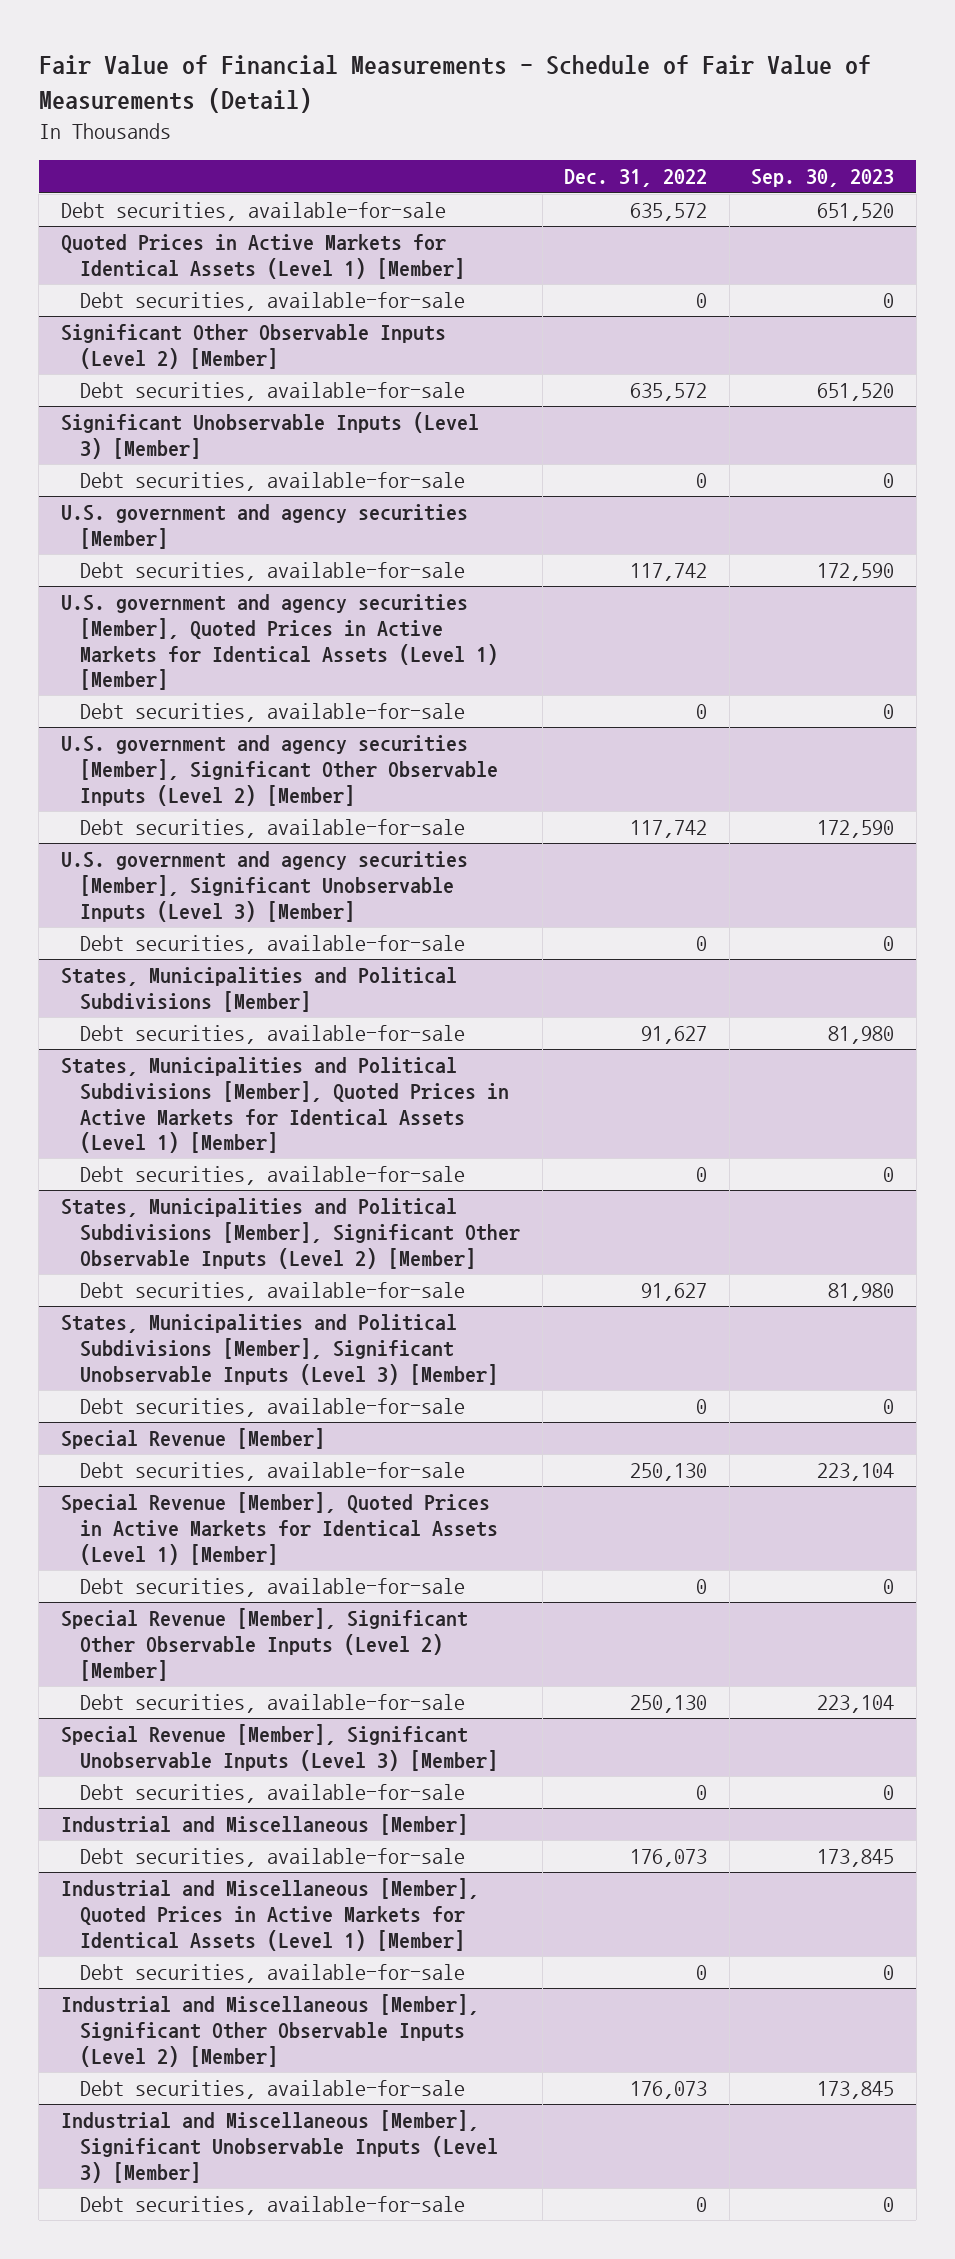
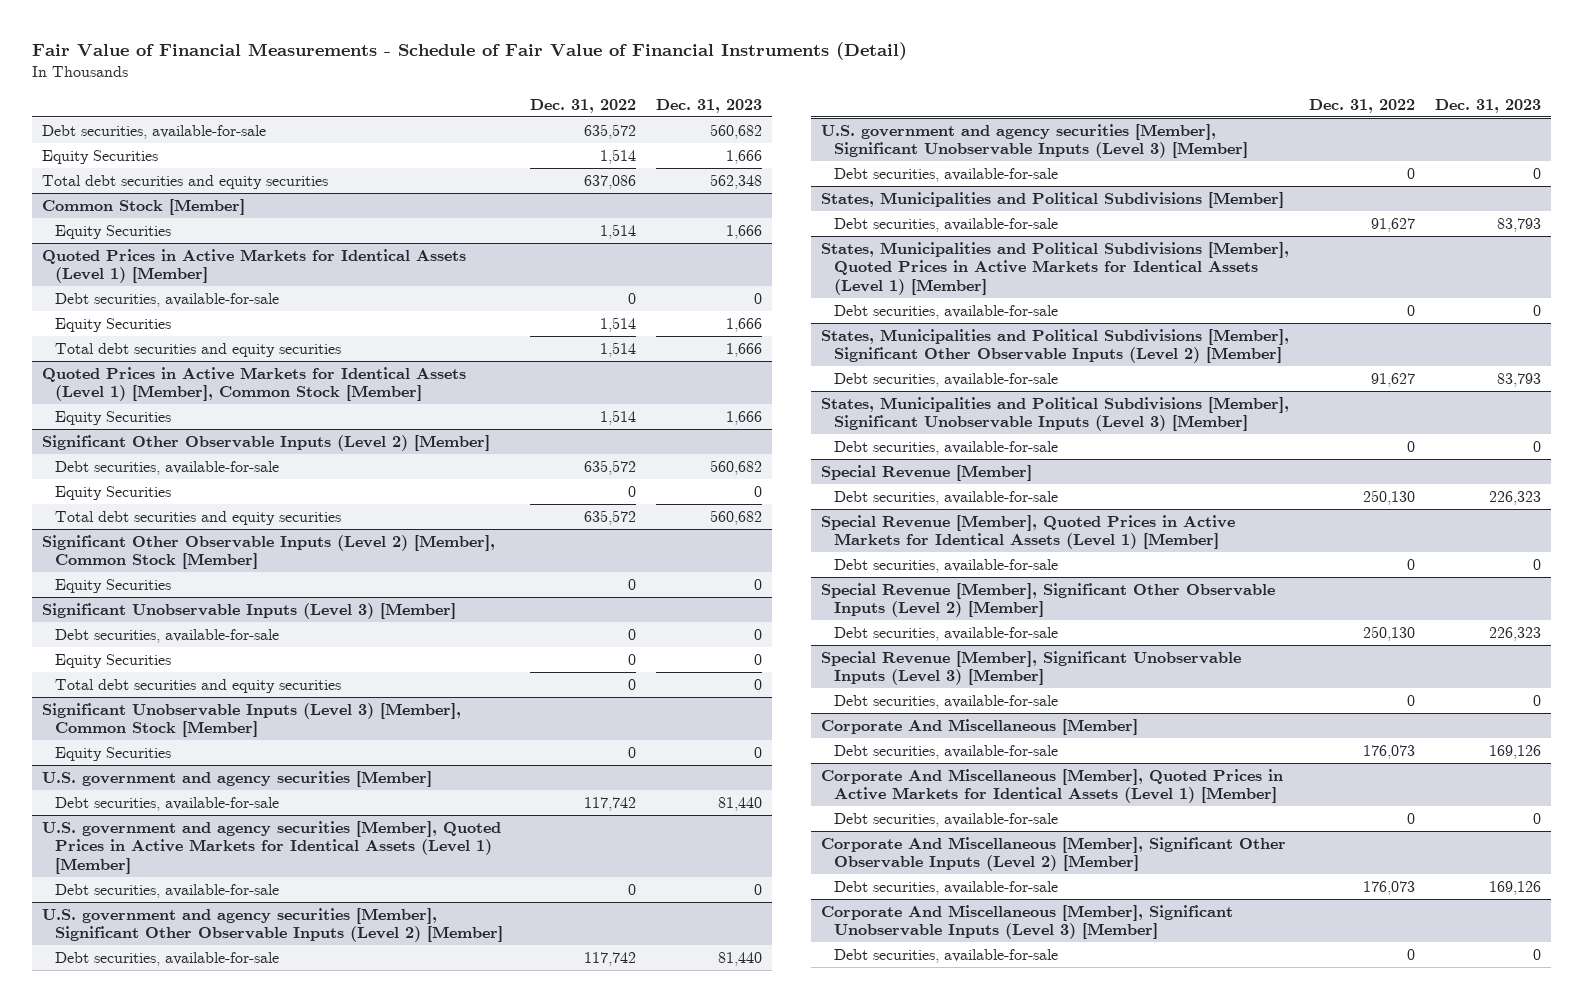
- Fair Value of Financial Measurements - Schedule of Fair Value of Measurements (Detail)
+ Fair Value of Financial Measurements - Schedule of Fair Value of Financial Instruments (Detail)
- | Dec. 31, 2022 | Sep. 30, 2023
+ | Dec. 31, 2022 | Dec. 31, 2023
+ Equity Securities | 1,514 | 1,666
+ Total debt securities and equity securities | 637,086 | 562,348
+ Common Stock [Member]
+ Equity Securities | 1,514 | 1,666
@ Quoted Prices in Active Markets for Identical Assets (Level 1) [Member]
+ Equity Securities | 1,514 | 1,666
+ Total debt securities and equity securities | 1,514 | 1,666
+ Quoted Prices in Active Markets for Identical Assets (Level 1) [Member], Common Stock [Member]
+ Equity Securities | 1,514 | 1,666
@ Significant Other Observable Inputs (Level 2) [Member]
+ Equity Securities | 0 | 0
+ Total debt securities and equity securities | 635,572 | 560,682
+ Significant Other Observable Inputs (Level 2) [Member], Common Stock [Member]
+ Equity Securities | 0 | 0
@ Significant Unobservable Inputs (Level 3) [Member]
+ Equity Securities | 0 | 0
+ Total debt securities and equity securities | 0 | 0
+ Significant Unobservable Inputs (Level 3) [Member], Common Stock [Member]
+ Equity Securities | 0 | 0
- Industrial and Miscellaneous [Member]
+ Corporate And Miscellaneous [Member]
- Industrial and Miscellaneous [Member], Quoted Prices in Active Markets for Identical Assets (Level 1) [Member]
+ Corporate And Miscellaneous [Member], Quoted Prices in Active Markets for Identical Assets (Level 1) [Member]
- Industrial and Miscellaneous [Member], Significant Other Observable Inputs (Level 2) [Member]
+ Corporate And Miscellaneous [Member], Significant Other Observable Inputs (Level 2) [Member]
- Industrial and Miscellaneous [Member], Significant Unobservable Inputs (Level 3) [Member]
+ Corporate And Miscellaneous [Member], Significant Unobservable Inputs (Level 3) [Member]

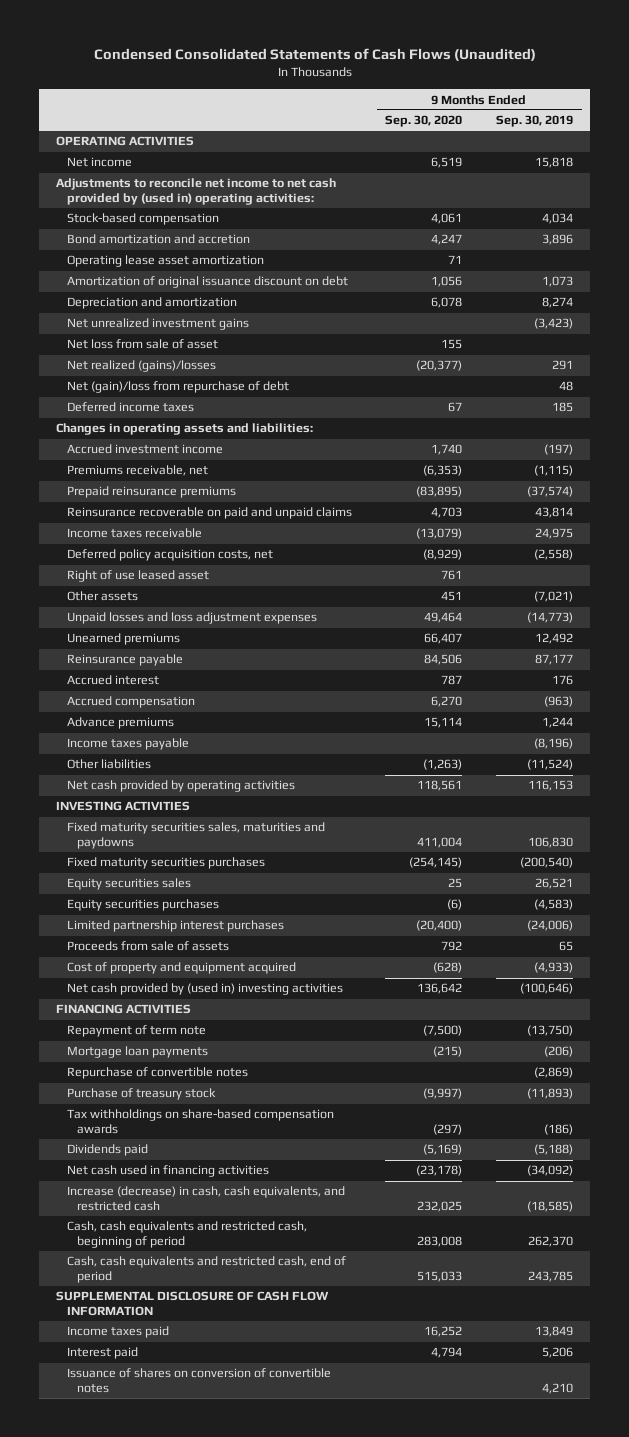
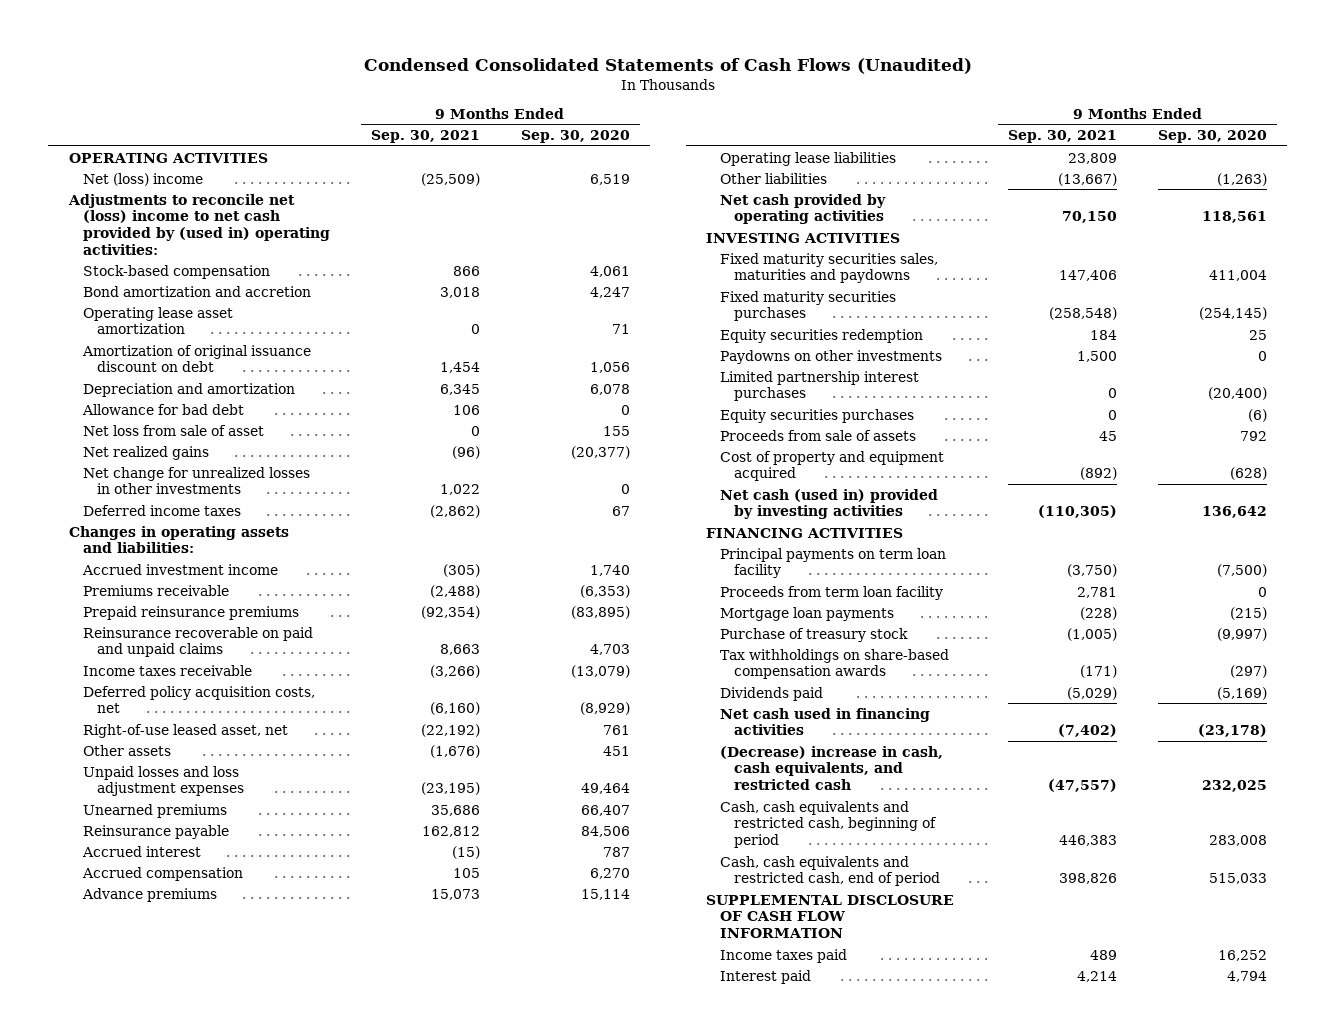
- | 9 Months Ended Sep. 30, 2020 | 9 Months Ended Sep. 30, 2019
+ | 9 Months Ended Sep. 30, 2021 | 9 Months Ended Sep. 30, 2020
- Net income | 6,519 | 15,818
- Adjustments to reconcile net income to net cash provided by (used in) operating activities:
+ Net (loss) income | (25,509) | 6,519
+ Adjustments to reconcile net (loss) income to net cash provided by (used in) operating activities:
- Net unrealized investment gains | | (3,423)
+ Allowance for bad debt | 106 | 0
- Net realized (gains)/losses | (20,377) | 291
- Net (gain)/loss from repurchase of debt | | 48
+ Net realized gains | (96) | (20,377)
+ Net change for unrealized losses in other investments | 1,022 | 0
- Premiums receivable, net | (6,353) | (1,115)
+ Premiums receivable | (2,488) | (6,353)
- Right of use leased asset | 761 |
+ Right-of-use leased asset, net | (22,192) | 761
- Income taxes payable | | (8,196)
+ Operating lease liabilities | 23,809 |
- Equity securities sales | 25 | 26,521
+ Equity securities redemption | 184 | 25
+ Paydowns on other investments | 1,500 | 0
moved down: Equity securities purchases | 0 | (6)
- Net cash provided by (used in) investing activities | 136,642 | (100,646)
+ Net cash (used in) provided by investing activities | (110,305) | 136,642
- Repayment of term note | (7,500) | (13,750)
+ Principal payments on term loan facility | (3,750) | (7,500)
+ Proceeds from term loan facility | 2,781 | 0
- Repurchase of convertible notes | | (2,869)
- Increase (decrease) in cash, cash equivalents, and restricted cash | 232,025 | (18,585)
+ (Decrease) increase in cash, cash equivalents, and restricted cash | (47,557) | 232,025
- Issuance of shares on conversion of convertible notes | | 4,210

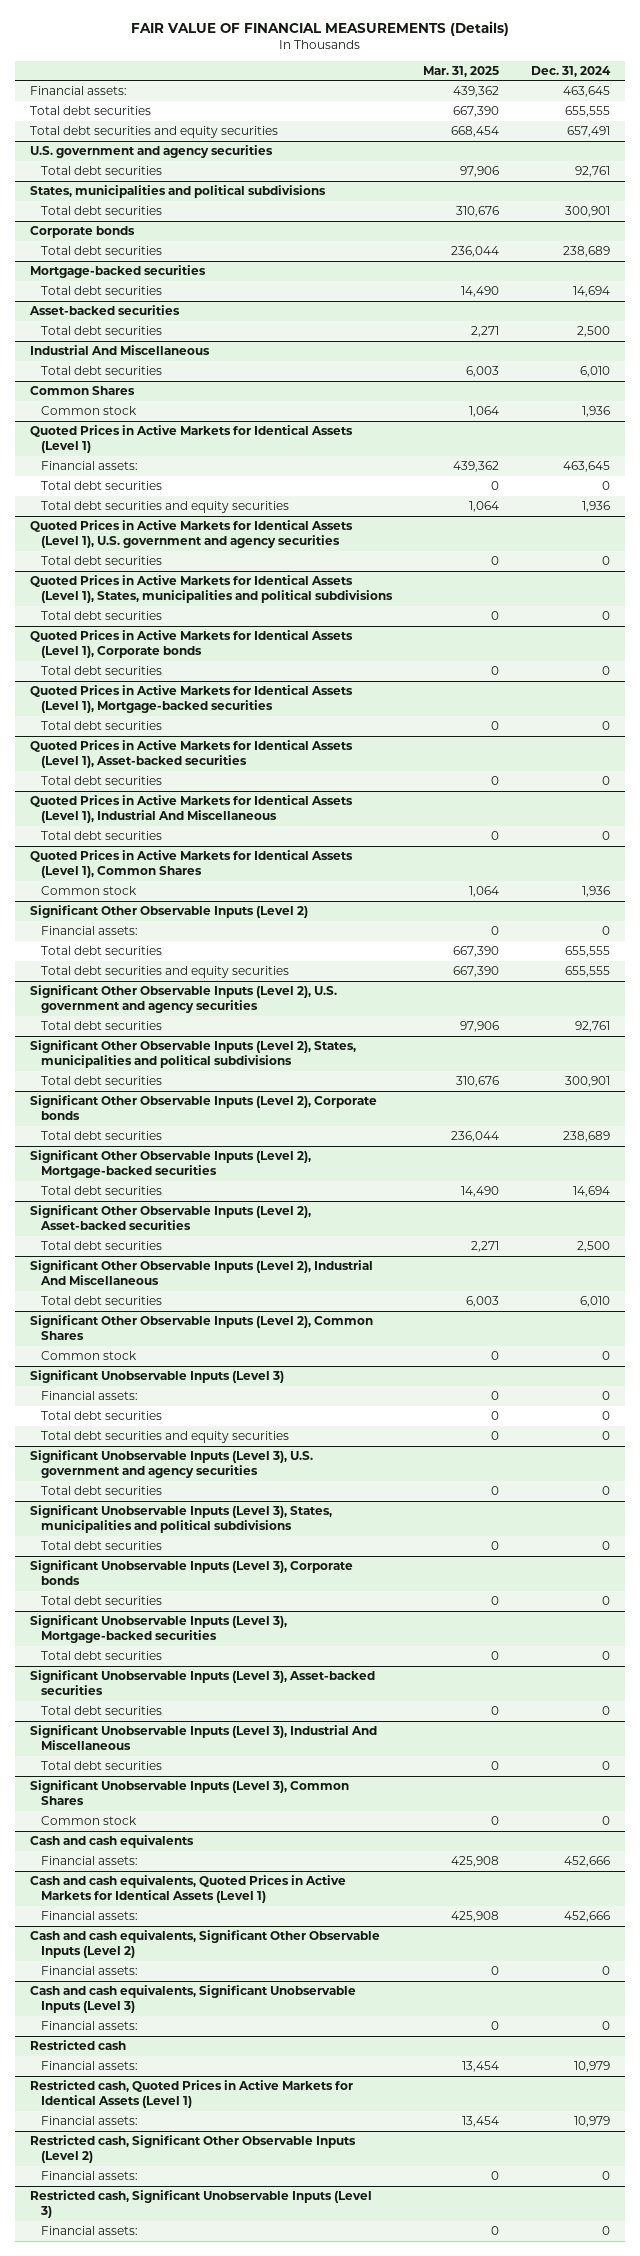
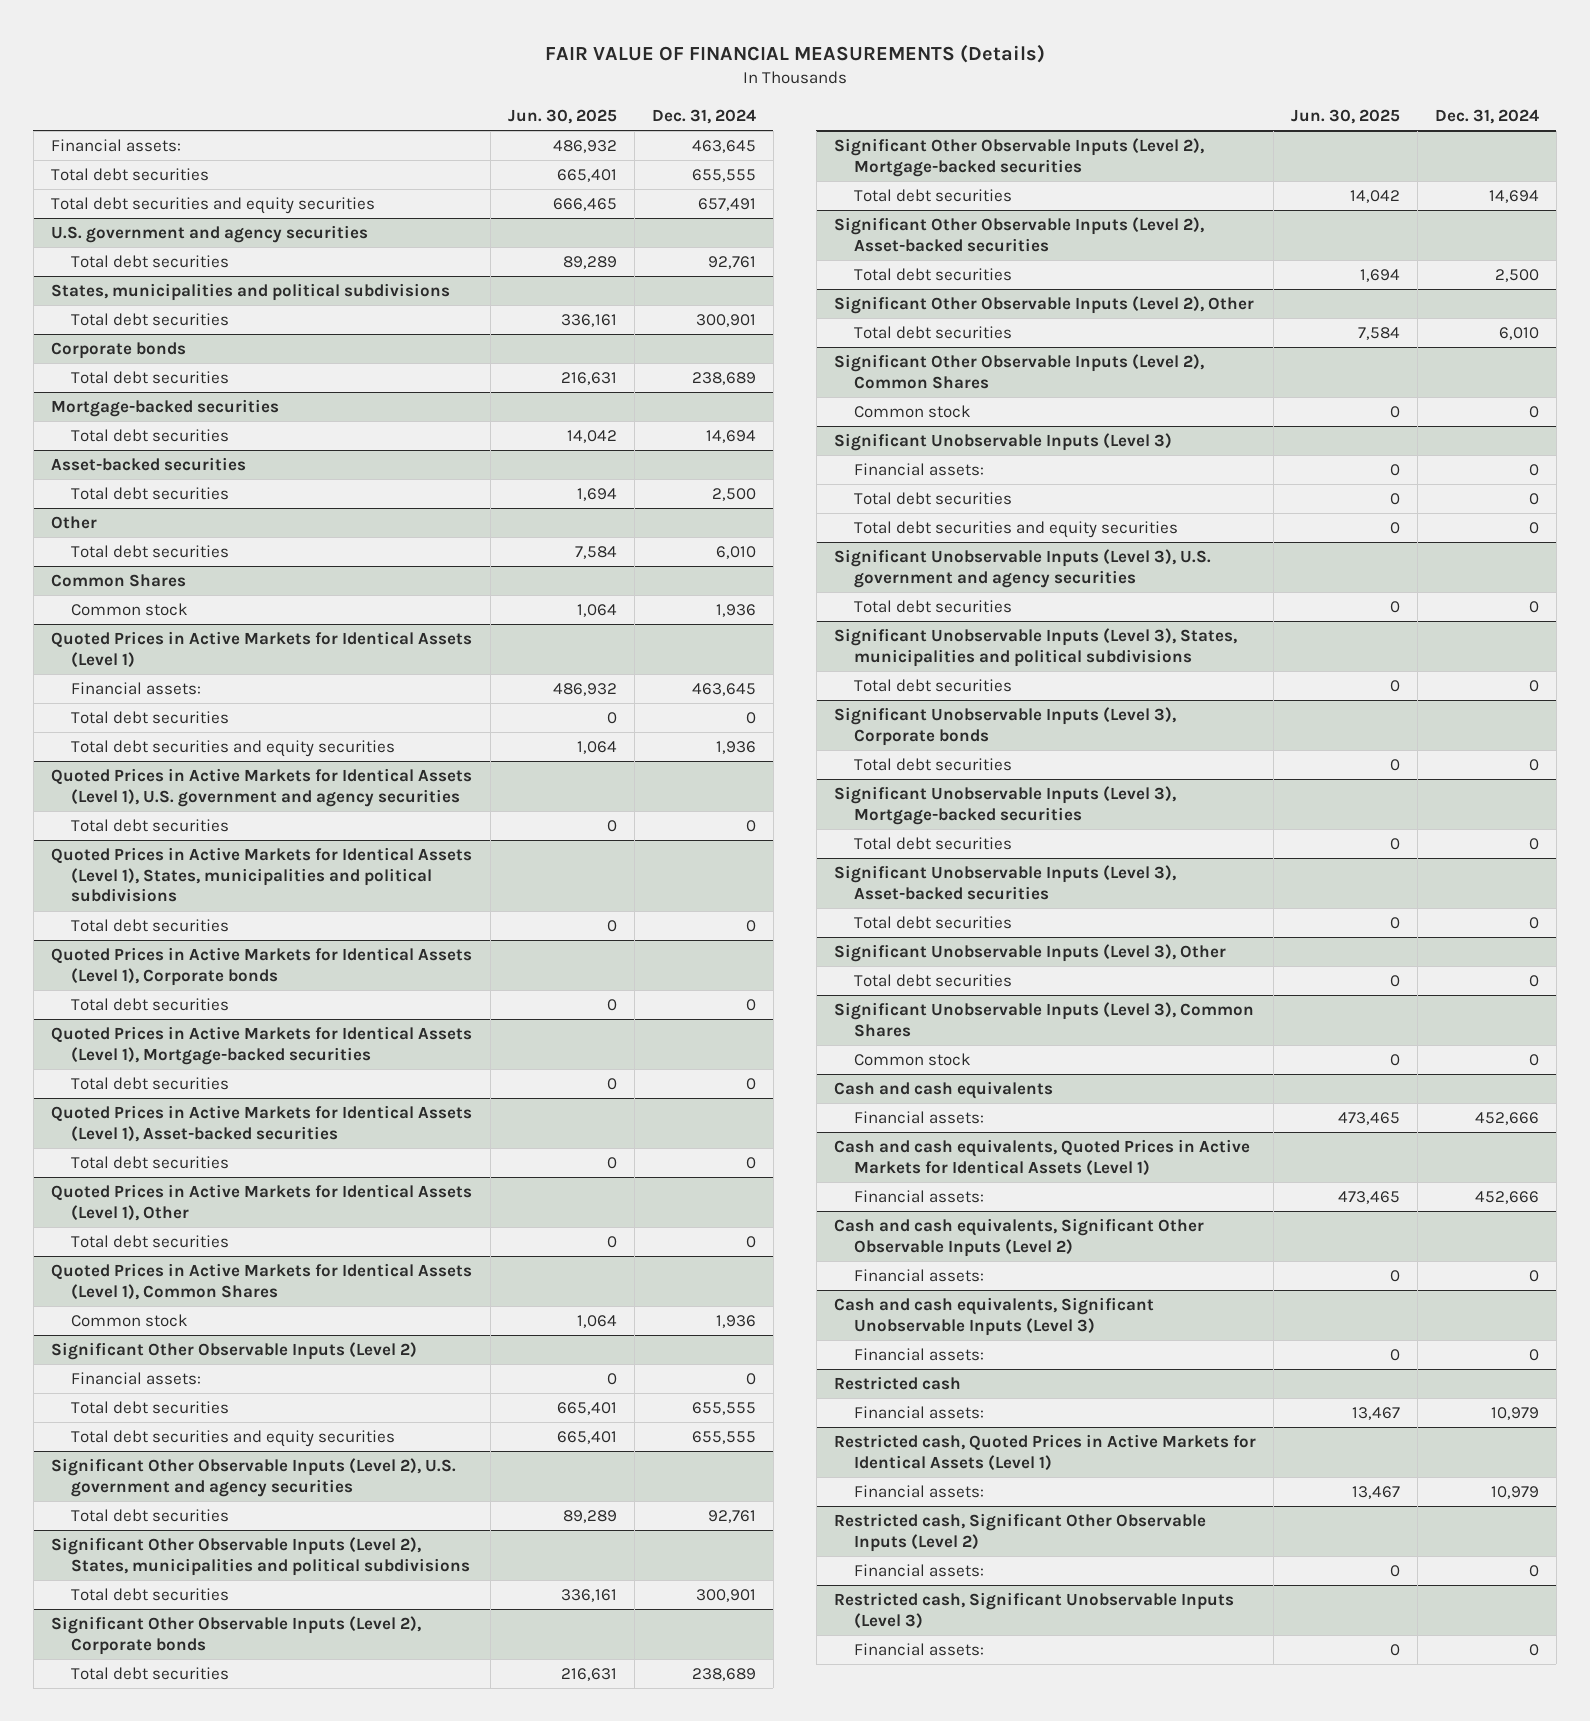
- | Mar. 31, 2025 | Dec. 31, 2024
+ | Jun. 30, 2025 | Dec. 31, 2024
- Industrial And Miscellaneous
+ Other
- Quoted Prices in Active Markets for Identical Assets (Level 1), Industrial And Miscellaneous
+ Quoted Prices in Active Markets for Identical Assets (Level 1), Other
- Significant Other Observable Inputs (Level 2), Industrial And Miscellaneous
+ Significant Other Observable Inputs (Level 2), Other
- Significant Unobservable Inputs (Level 3), Industrial And Miscellaneous
+ Significant Unobservable Inputs (Level 3), Other

